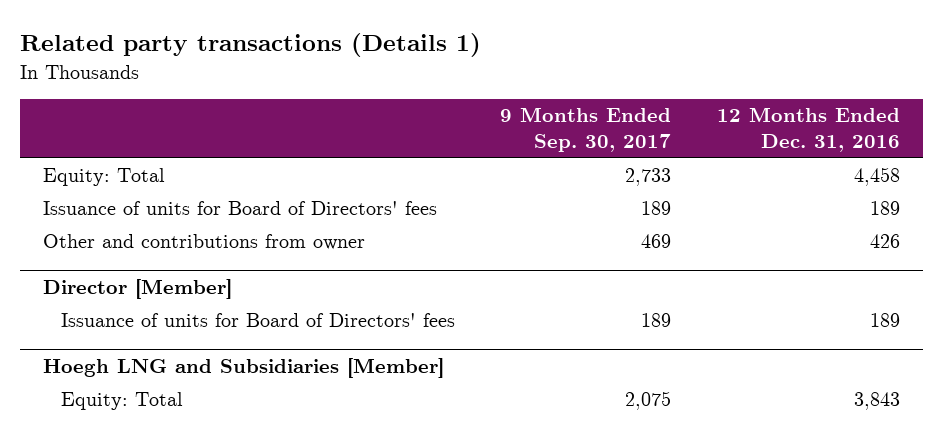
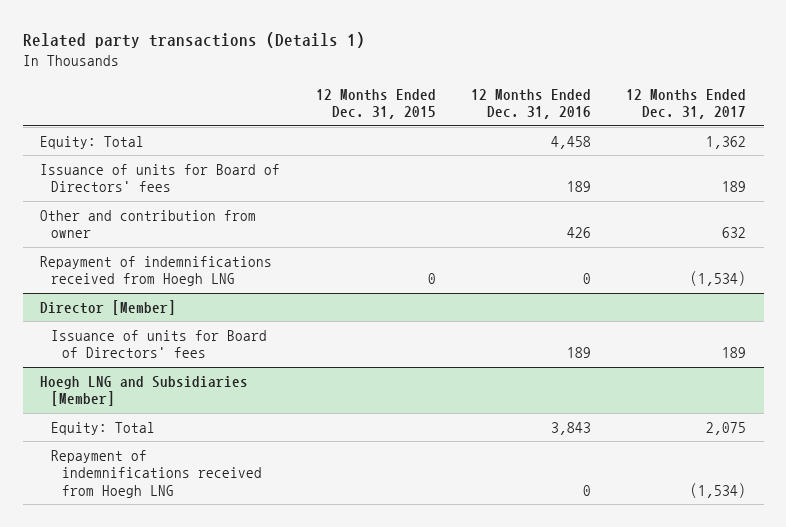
- | 9 Months Ended Sep. 30, 2017 | 12 Months Ended Dec. 31, 2016
+ | 12 Months Ended Dec. 31, 2015 | 12 Months Ended Dec. 31, 2016 | 12 Months Ended Dec. 31, 2017
- Other and contributions from owner | 469 | 426
+ Other and contribution from owner | | 426 | 632
+ Repayment of indemnifications received from Hoegh LNG | 0 | 0 | (1,534)
@ Hoegh LNG and Subsidiaries [Member]
+ Repayment of indemnifications received from Hoegh LNG | | 0 | (1,534)

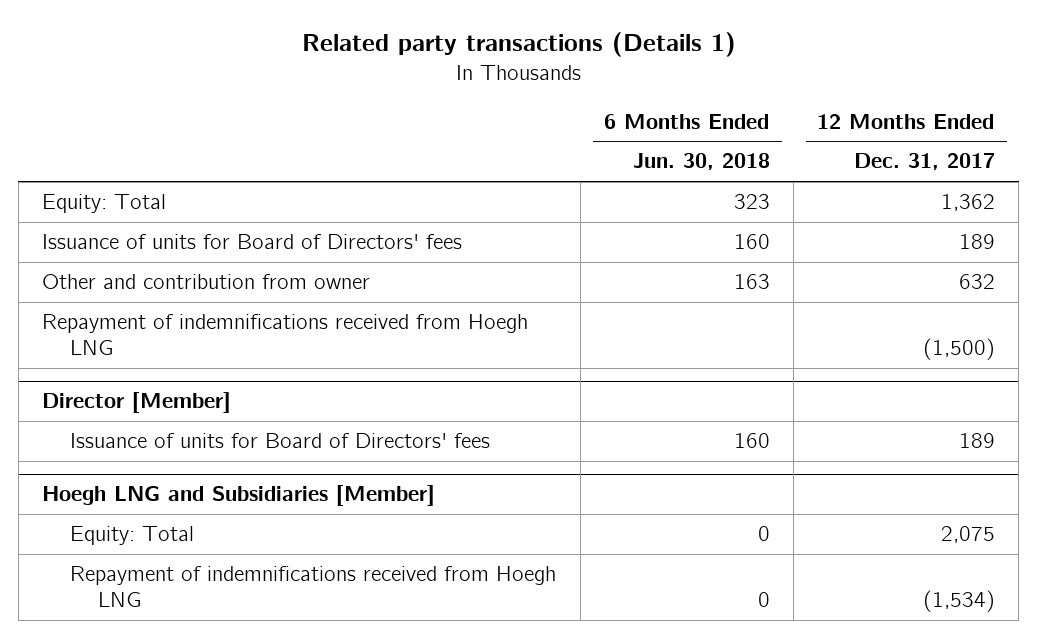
- | 12 Months Ended Dec. 31, 2015 | 12 Months Ended Dec. 31, 2016 | 12 Months Ended Dec. 31, 2017
+ | 6 Months Ended Jun. 30, 2018 | 12 Months Ended Dec. 31, 2017
- Repayment of indemnifications received from Hoegh LNG | 0 | 0 | (1,534)
+ Repayment of indemnifications received from Hoegh LNG | | (1,500)

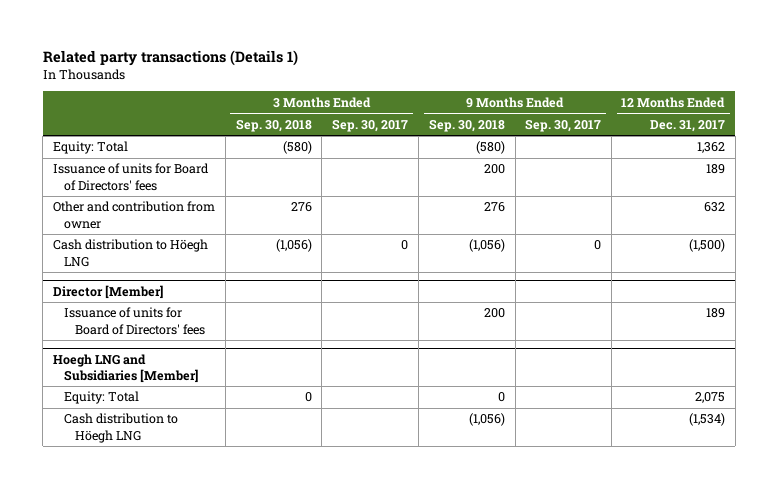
- | 6 Months Ended Jun. 30, 2018 | 12 Months Ended Dec. 31, 2017
+ | 3 Months Ended Sep. 30, 2018 | 3 Months Ended Sep. 30, 2017 | 9 Months Ended Sep. 30, 2018 | 9 Months Ended Sep. 30, 2017 | 12 Months Ended Dec. 31, 2017
- Repayment of indemnifications received from Hoegh LNG | | (1,500)
+ Cash distribution to Höegh LNG | (1,056) | 0 | (1,056) | 0 | (1,500)
@ Hoegh LNG and Subsidiaries [Member]
- Repayment of indemnifications received from Hoegh LNG | 0 | (1,534)
+ Cash distribution to Höegh LNG | | | (1,056) | | (1,534)

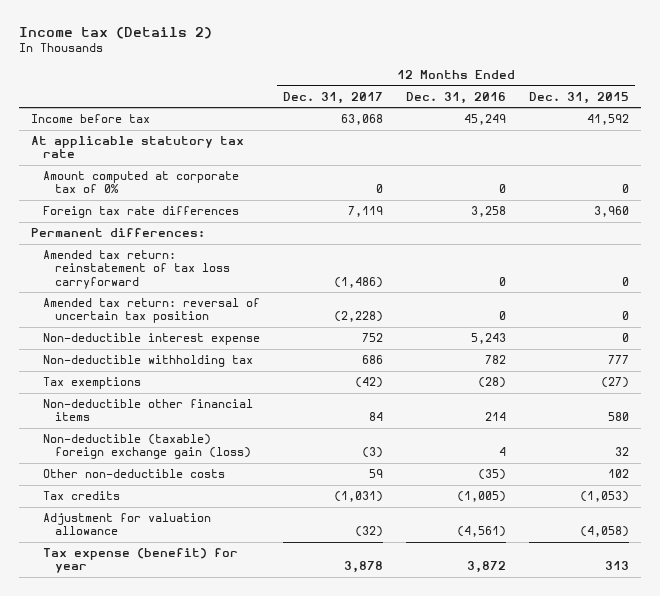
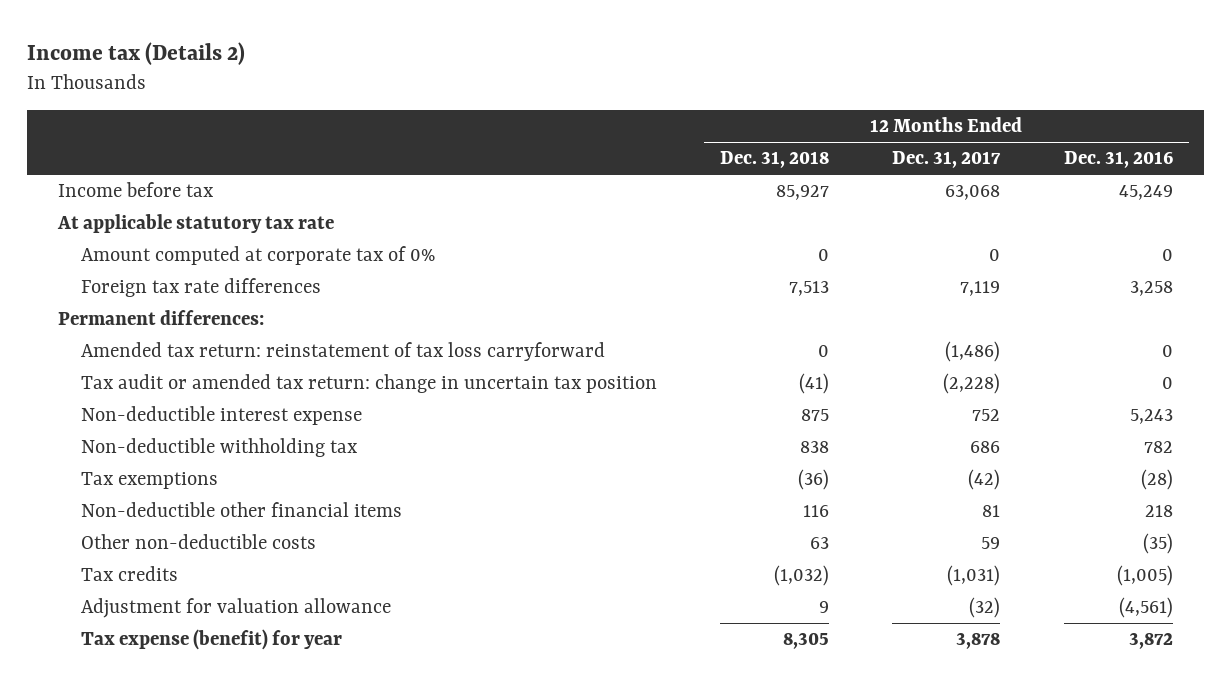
- | 12 Months Ended Dec. 31, 2017 | 12 Months Ended Dec. 31, 2016 | 12 Months Ended Dec. 31, 2015
+ | 12 Months Ended Dec. 31, 2018 | 12 Months Ended Dec. 31, 2017 | 12 Months Ended Dec. 31, 2016
- Amended tax return: reversal of uncertain tax position | (2,228) | 0 | 0
+ Tax audit or amended tax return: change in uncertain tax position | (41) | (2,228) | 0
- Non-deductible other financial items | 84 | 214 | 580
- Non-deductible (taxable) foreign exchange gain (loss) | (3) | 4 | 32
+ Non-deductible other financial items | 116 | 81 | 218

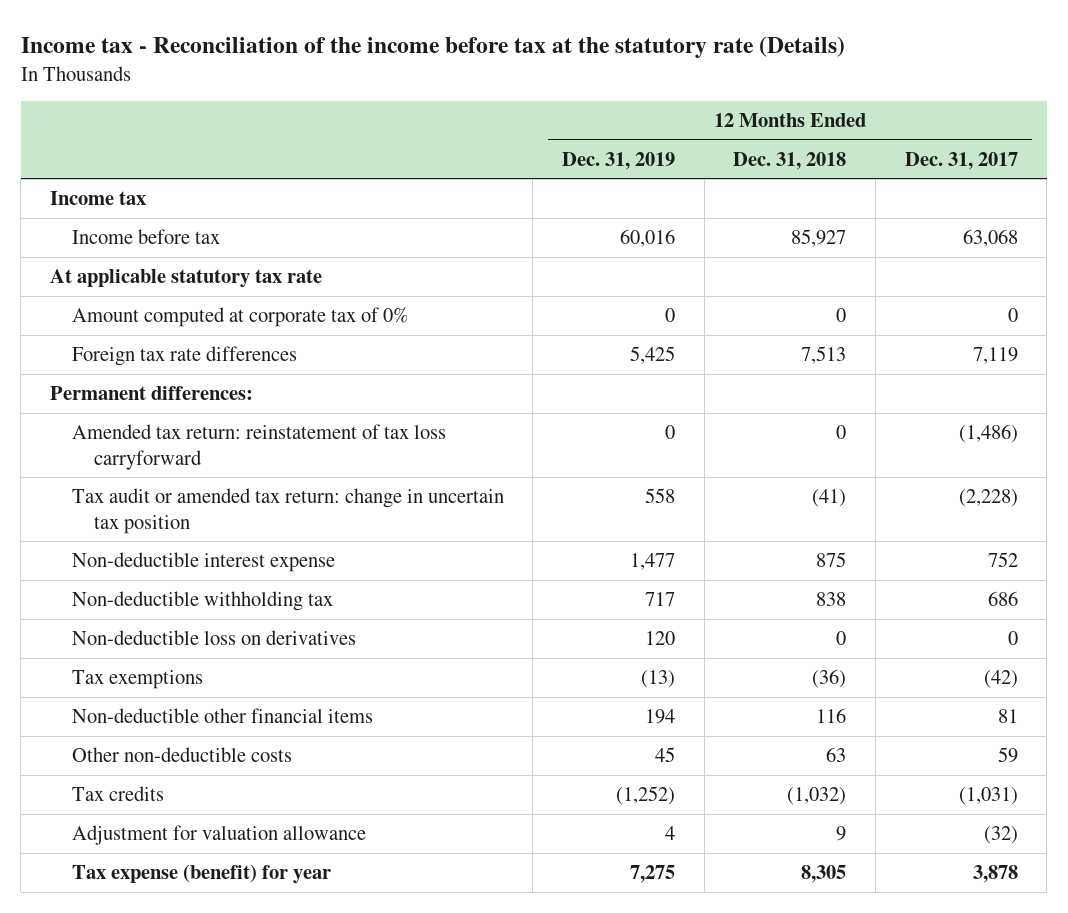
- Income tax (Details 2)
+ Income tax - Reconciliation of the income before tax at the statutory rate (Details)
- | 12 Months Ended Dec. 31, 2018 | 12 Months Ended Dec. 31, 2017 | 12 Months Ended Dec. 31, 2016
+ | 12 Months Ended Dec. 31, 2019 | 12 Months Ended Dec. 31, 2018 | 12 Months Ended Dec. 31, 2017
+ Income tax
+ Non-deductible loss on derivatives | 120 | 0 | 0

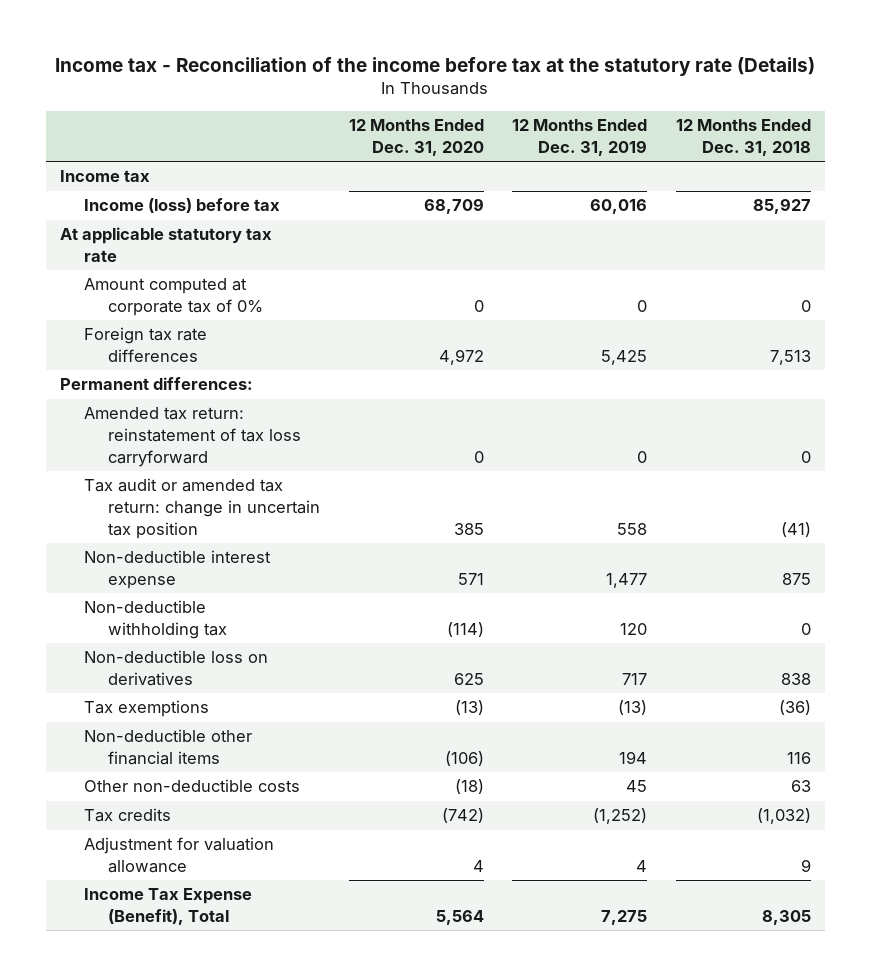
- | 12 Months Ended Dec. 31, 2019 | 12 Months Ended Dec. 31, 2018 | 12 Months Ended Dec. 31, 2017
+ | 12 Months Ended Dec. 31, 2020 | 12 Months Ended Dec. 31, 2019 | 12 Months Ended Dec. 31, 2018
- Income before tax | 60,016 | 85,927 | 63,068
+ Income (loss) before tax | 68,709 | 60,016 | 85,927
- Non-deductible withholding tax | 717 | 838 | 686
- Non-deductible loss on derivatives | 120 | 0 | 0
+ Non-deductible withholding tax | (114) | 120 | 0
+ Non-deductible loss on derivatives | 625 | 717 | 838
- Tax expense (benefit) for year | 7,275 | 8,305 | 3,878
+ Income Tax Expense (Benefit), Total | 5,564 | 7,275 | 8,305

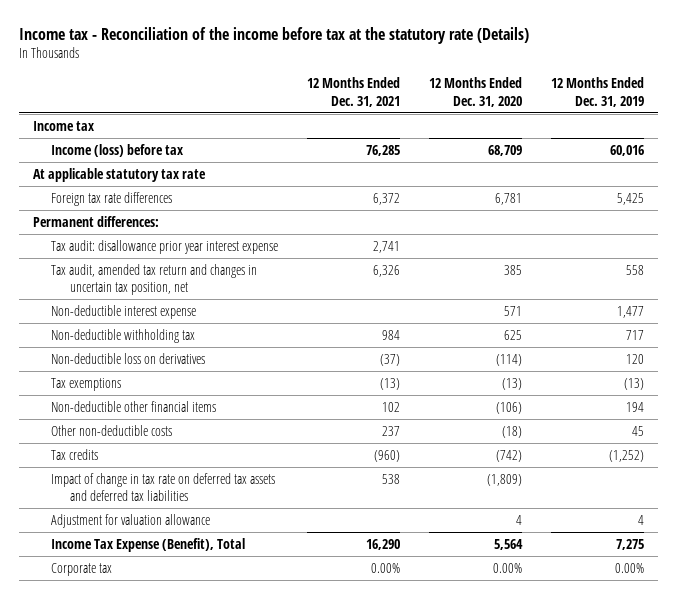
- | 12 Months Ended Dec. 31, 2020 | 12 Months Ended Dec. 31, 2019 | 12 Months Ended Dec. 31, 2018
+ | 12 Months Ended Dec. 31, 2021 | 12 Months Ended Dec. 31, 2020 | 12 Months Ended Dec. 31, 2019
- Amount computed at corporate tax of 0% | 0 | 0 | 0
- Foreign tax rate differences | 4,972 | 5,425 | 7,513
+ Foreign tax rate differences | 6,372 | 6,781 | 5,425
- Amended tax return: reinstatement of tax loss carryforward | 0 | 0 | 0
- Tax audit or amended tax return: change in uncertain tax position | 385 | 558 | (41)
+ Tax audit: disallowance prior year interest expense | 2,741 | |
+ Tax audit, amended tax return and changes in uncertain tax position, net | 6,326 | 385 | 558
- Non-deductible withholding tax | (114) | 120 | 0
- Non-deductible loss on derivatives | 625 | 717 | 838
+ Non-deductible withholding tax | 984 | 625 | 717
+ Non-deductible loss on derivatives | (37) | (114) | 120
+ Impact of change in tax rate on deferred tax assets and deferred tax liabilities | 538 | (1,809) |
+ Corporate tax | 0.00% | 0.00% | 0.00%

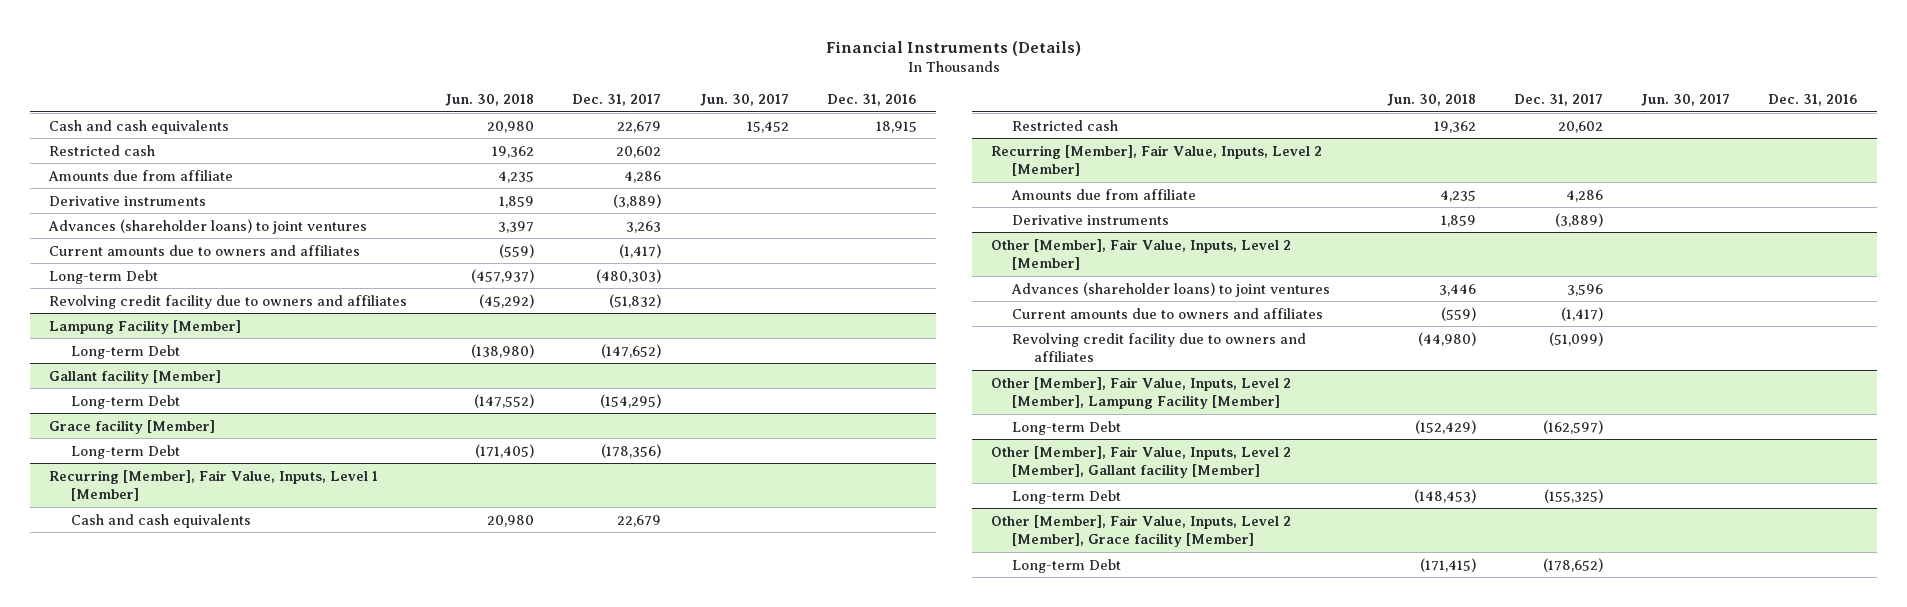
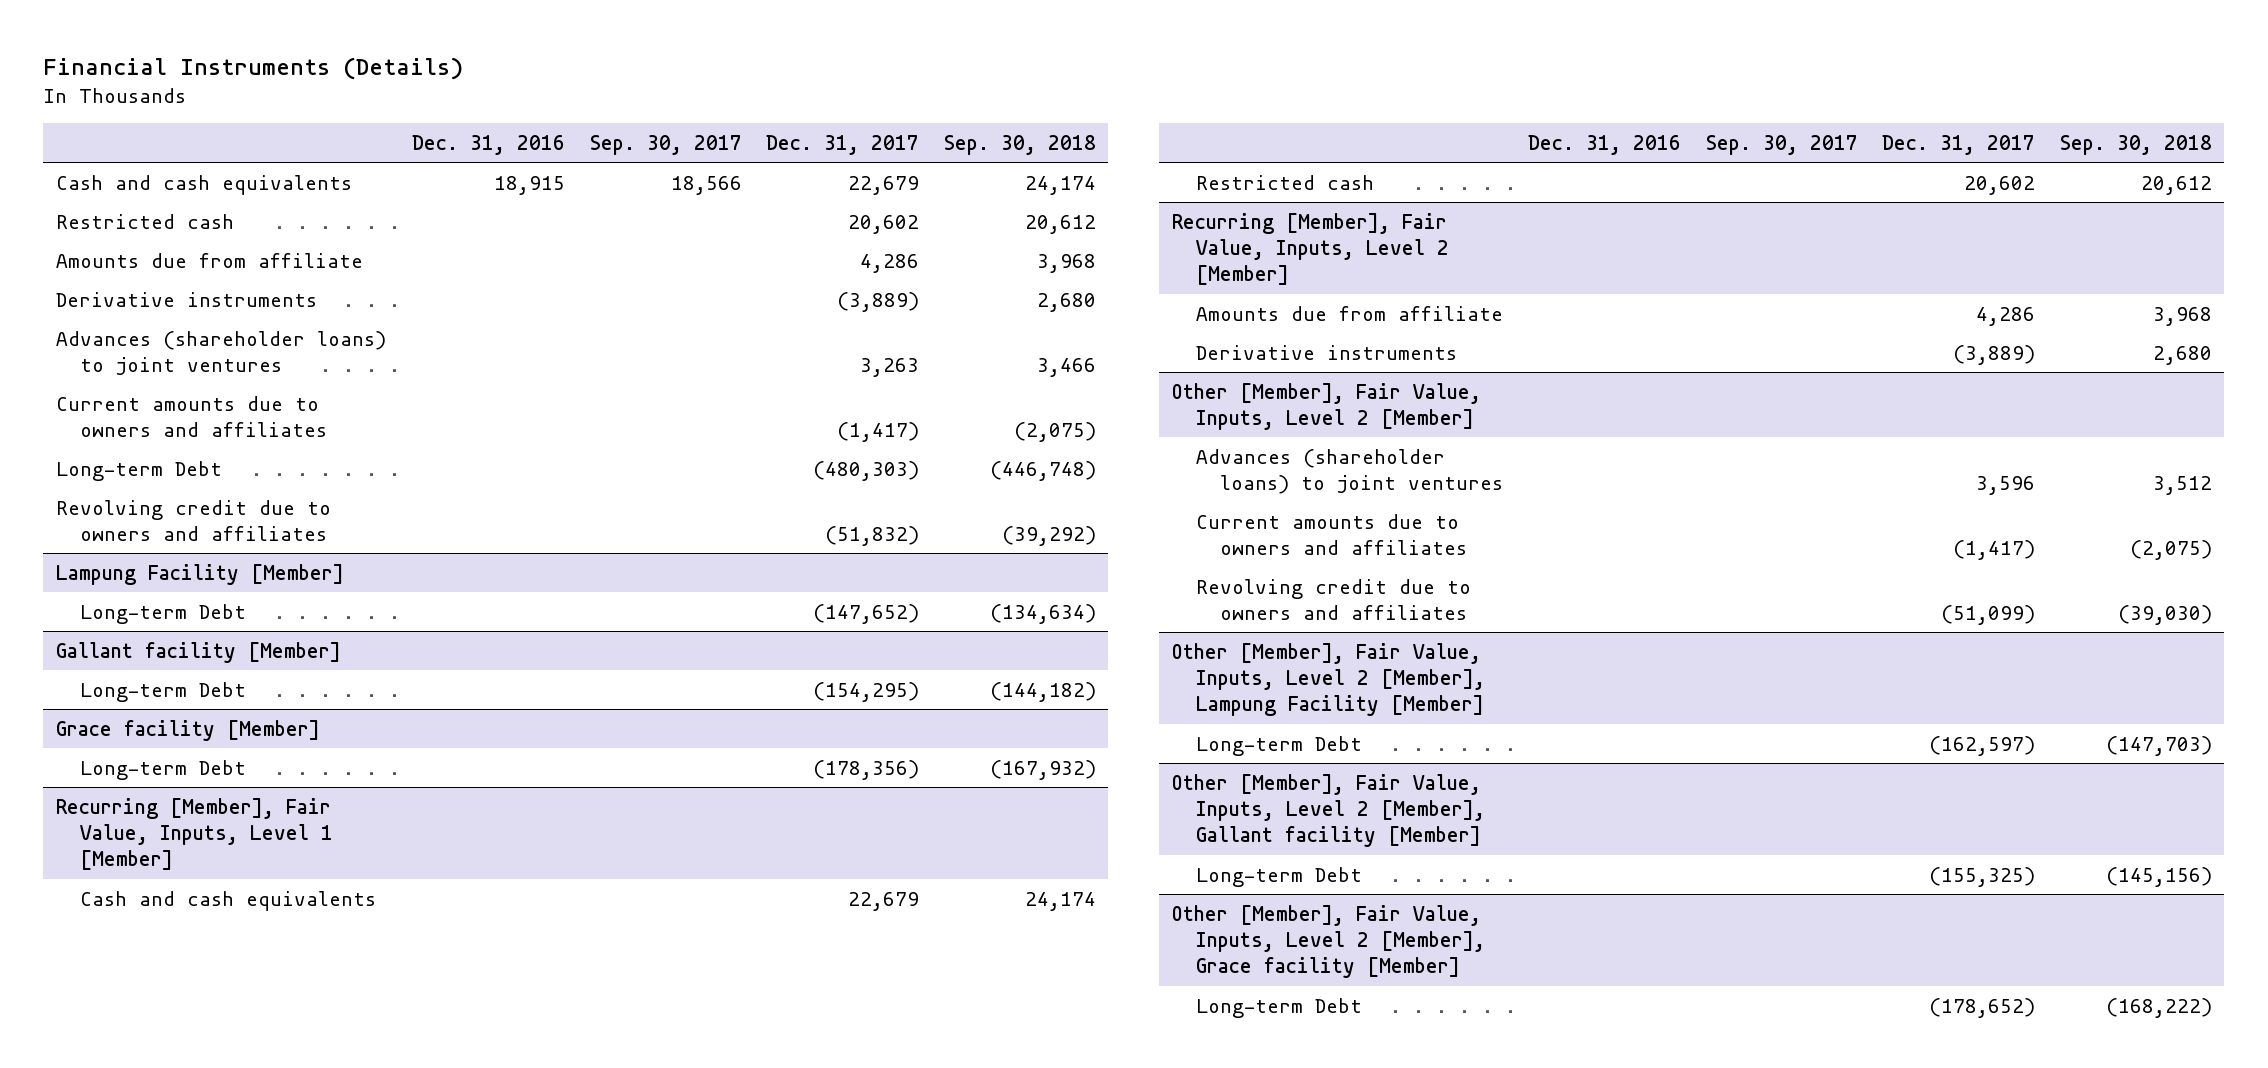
- | Jun. 30, 2018 | Dec. 31, 2017 | Jun. 30, 2017 | Dec. 31, 2016
+ | Dec. 31, 2016 | Sep. 30, 2017 | Dec. 31, 2017 | Sep. 30, 2018
- Revolving credit facility due to owners and affiliates | (45,292) | (51,832) | |
+ Revolving credit due to owners and affiliates | | | (51,832) | (39,292)
@ Other [Member], Fair Value, Inputs, Level 2 [Member]
- Revolving credit facility due to owners and affiliates | (44,980) | (51,099) | |
+ Revolving credit due to owners and affiliates | | | (51,099) | (39,030)

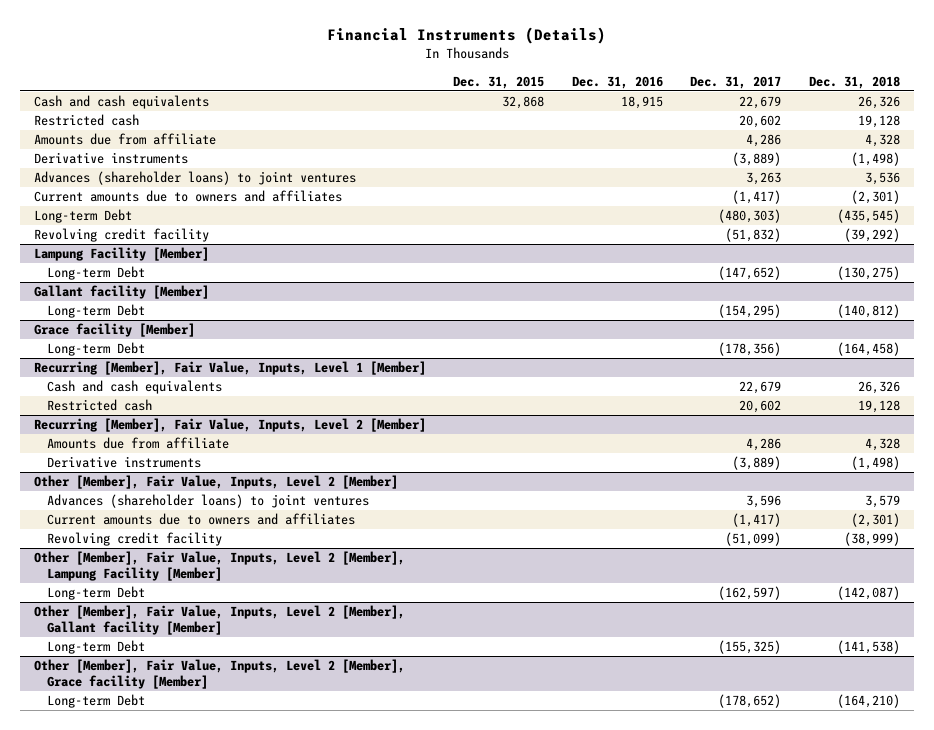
- | Dec. 31, 2016 | Sep. 30, 2017 | Dec. 31, 2017 | Sep. 30, 2018
+ | Dec. 31, 2015 | Dec. 31, 2016 | Dec. 31, 2017 | Dec. 31, 2018
- Revolving credit due to owners and affiliates | | | (51,832) | (39,292)
+ Revolving credit facility | | | (51,832) | (39,292)
@ Other [Member], Fair Value, Inputs, Level 2 [Member]
- Revolving credit due to owners and affiliates | | | (51,099) | (39,030)
+ Revolving credit facility | | | (51,099) | (38,999)

